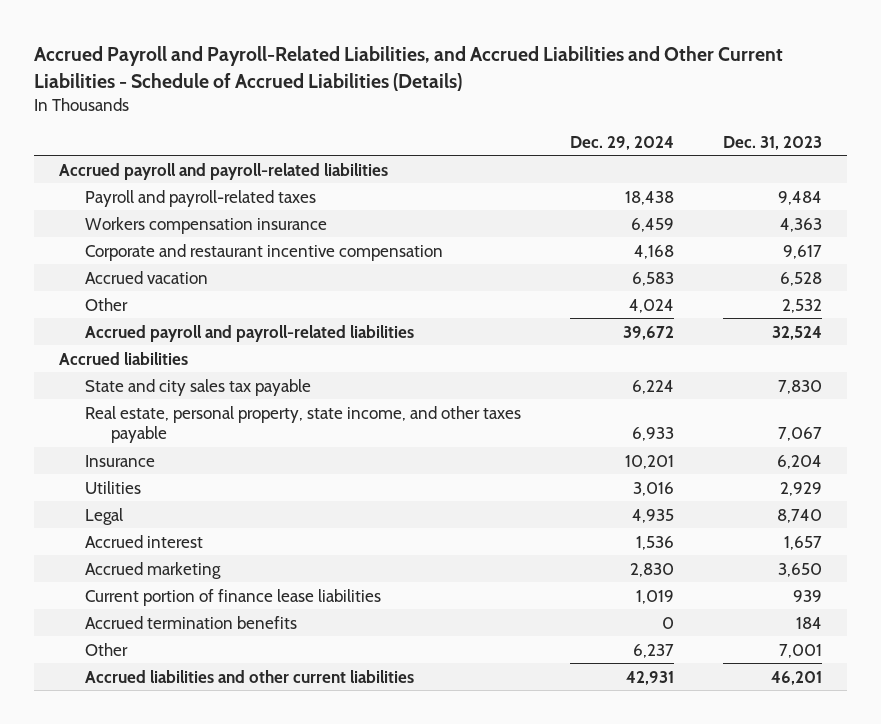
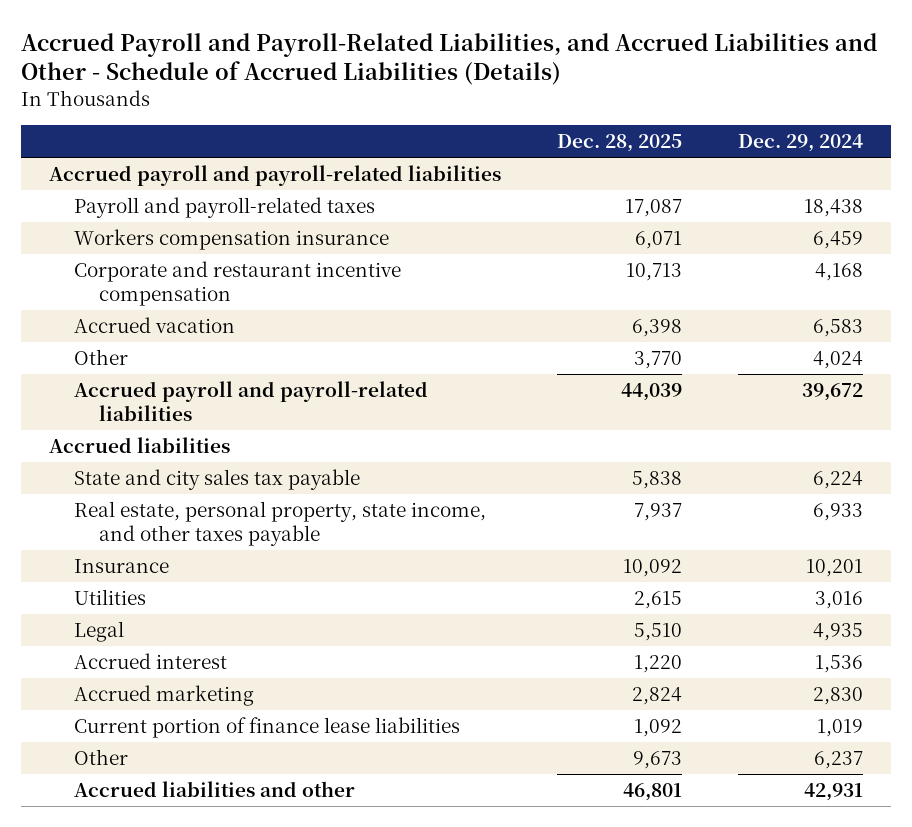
- Accrued Payroll and Payroll-Related Liabilities, and Accrued Liabilities and Other Current Liabilities - Schedule of Accrued Liabilities (Details)
+ Accrued Payroll and Payroll-Related Liabilities, and Accrued Liabilities and Other - Schedule of Accrued Liabilities (Details)
- | Dec. 29, 2024 | Dec. 31, 2023
+ | Dec. 28, 2025 | Dec. 29, 2024
- Accrued termination benefits | 0 | 184
- Accrued liabilities and other current liabilities | 42,931 | 46,201
+ Accrued liabilities and other | 46,801 | 42,931

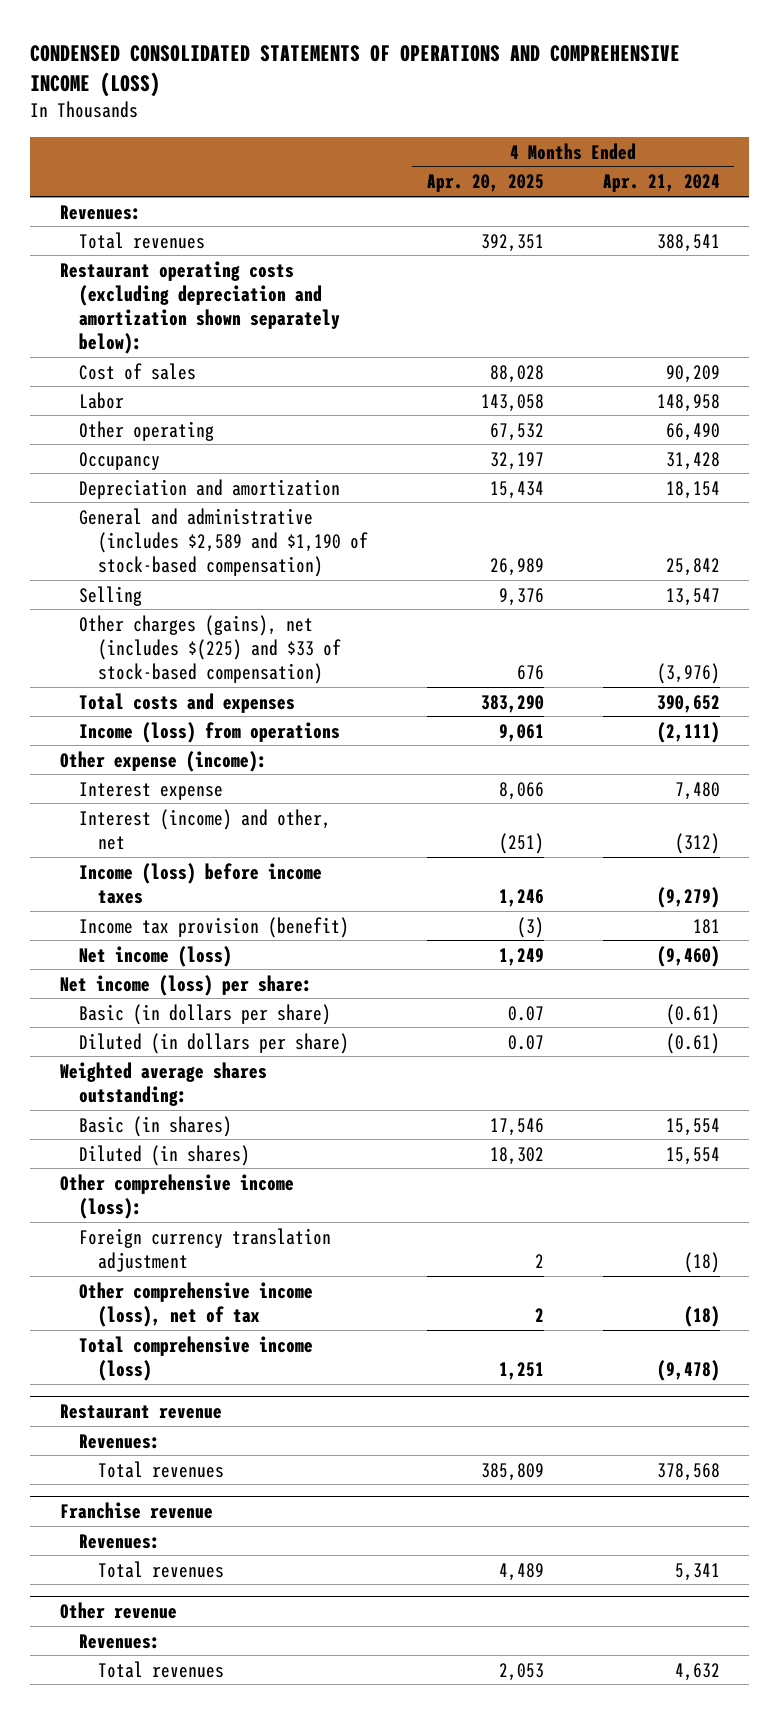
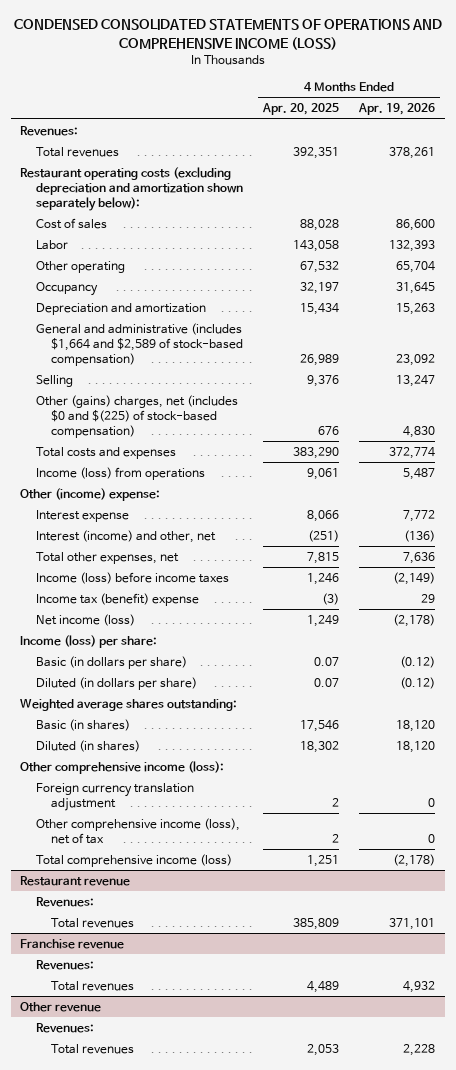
- | 4 Months Ended Apr. 20, 2025 | 4 Months Ended Apr. 21, 2024
+ | 4 Months Ended Apr. 20, 2025 | 4 Months Ended Apr. 19, 2026
- General and administrative (includes $2,589 and $1,190 of stock-based compensation) | 26,989 | 25,842
+ General and administrative (includes $1,664 and $2,589 of stock-based compensation) | 26,989 | 23,092
- Other charges (gains), net (includes $(225) and $33 of stock-based compensation) | 676 | (3,976)
+ Other (gains) charges, net (includes $0 and $(225) of stock-based compensation) | 676 | 4,830
- Other expense (income):
+ Other (income) expense:
+ Total other expenses, net | 7,815 | 7,636
- Income tax provision (benefit) | (3) | 181
+ Income tax (benefit) expense | (3) | 29
- Net income (loss) per share:
+ Income (loss) per share:

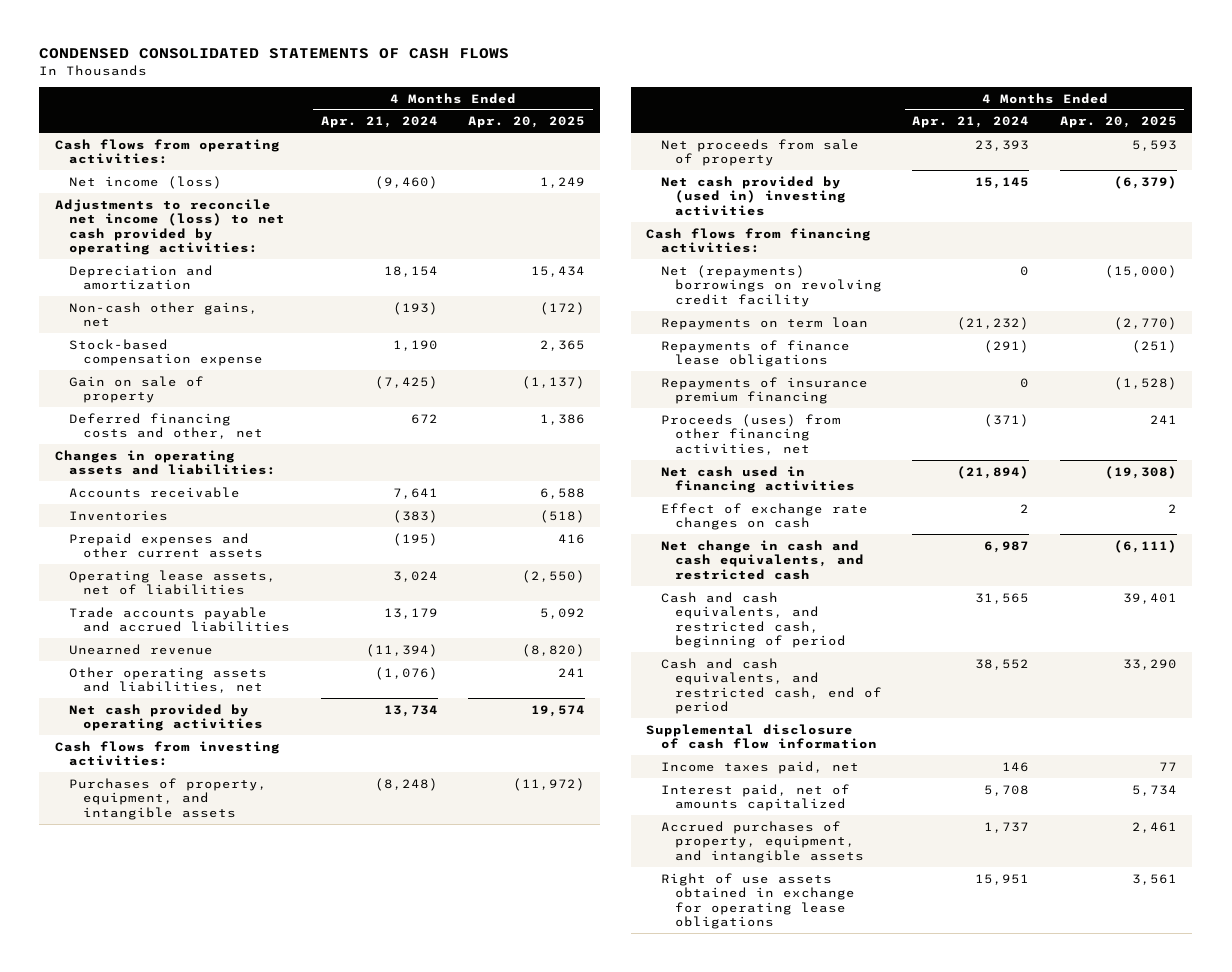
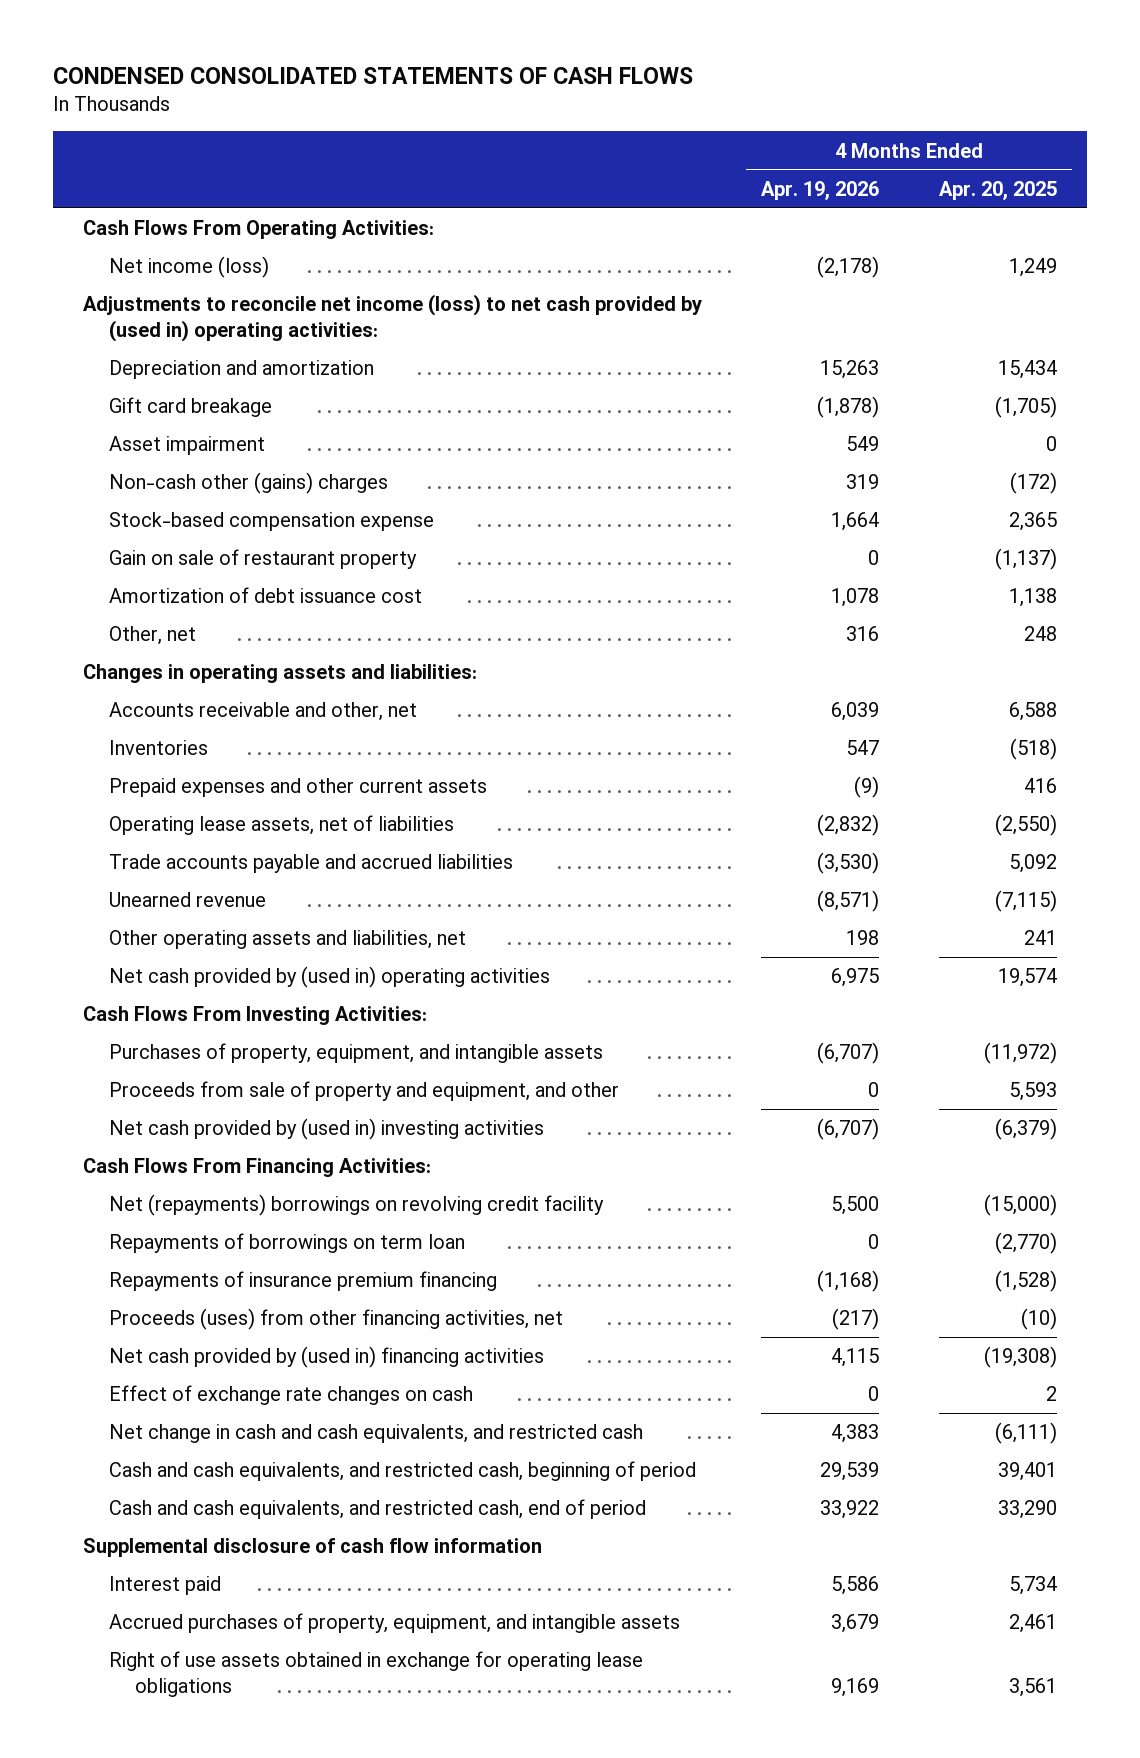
- | 4 Months Ended Apr. 21, 2024 | 4 Months Ended Apr. 20, 2025
+ | 4 Months Ended Apr. 19, 2026 | 4 Months Ended Apr. 20, 2025
- Cash flows from operating activities:
+ Cash Flows From Operating Activities:
- Adjustments to reconcile net income (loss) to net cash provided by operating activities:
+ Adjustments to reconcile net income (loss) to net cash provided by (used in) operating activities:
- Non-cash other gains, net | (193) | (172)
+ Gift card breakage | (1,878) | (1,705)
+ Asset impairment | 549 | 0
+ Non-cash other (gains) charges | 319 | (172)
- Gain on sale of property | (7,425) | (1,137)
- Deferred financing costs and other, net | 672 | 1,386
+ Gain on sale of restaurant property | 0 | (1,137)
+ Amortization of debt issuance cost | 1,078 | 1,138
+ Other, net | 316 | 248
- Accounts receivable | 7,641 | 6,588
+ Accounts receivable and other, net | 6,039 | 6,588
- Unearned revenue | (11,394) | (8,820)
+ Unearned revenue | (8,571) | (7,115)
- Net cash provided by operating activities | 13,734 | 19,574
- Cash flows from investing activities:
+ Net cash provided by (used in) operating activities | 6,975 | 19,574
+ Cash Flows From Investing Activities:
- Net proceeds from sale of property | 23,393 | 5,593
+ Proceeds from sale of property and equipment, and other | 0 | 5,593
- Cash flows from financing activities:
+ Cash Flows From Financing Activities:
- Repayments on term loan | (21,232) | (2,770)
- Repayments of finance lease obligations | (291) | (251)
+ Repayments of borrowings on term loan | 0 | (2,770)
- Proceeds (uses) from other financing activities, net | (371) | 241
- Net cash used in financing activities | (21,894) | (19,308)
+ Proceeds (uses) from other financing activities, net | (217) | (10)
+ Net cash provided by (used in) financing activities | 4,115 | (19,308)
- Income taxes paid, net | 146 | 77
- Interest paid, net of amounts capitalized | 5,708 | 5,734
+ Interest paid | 5,586 | 5,734

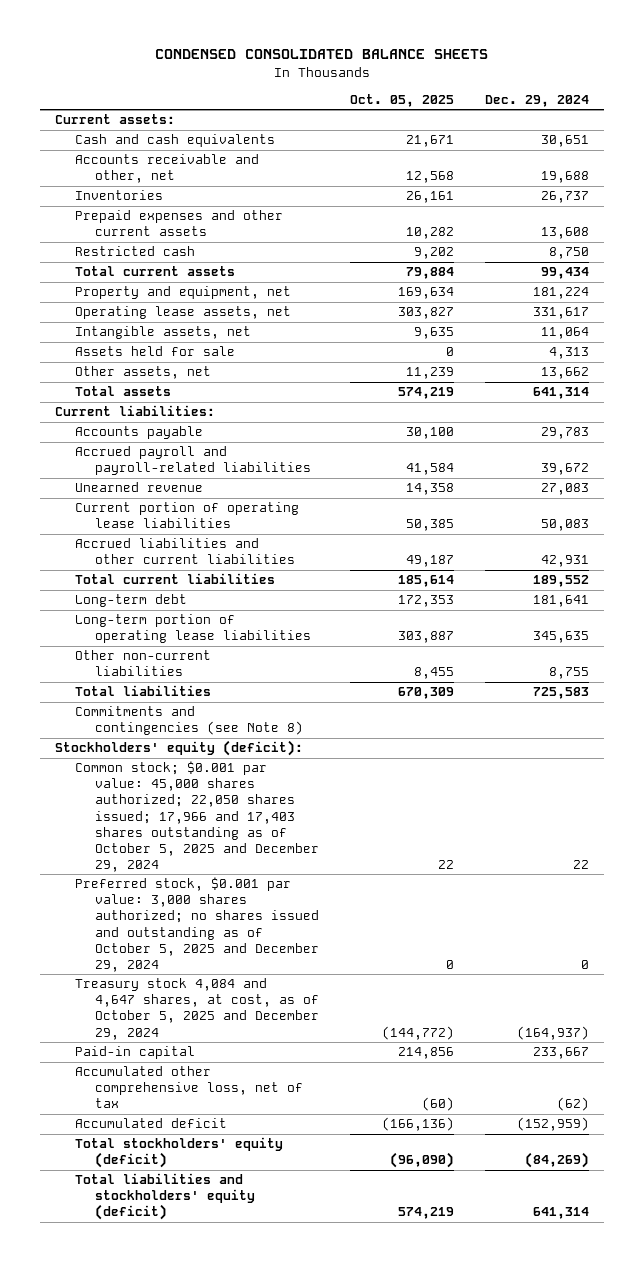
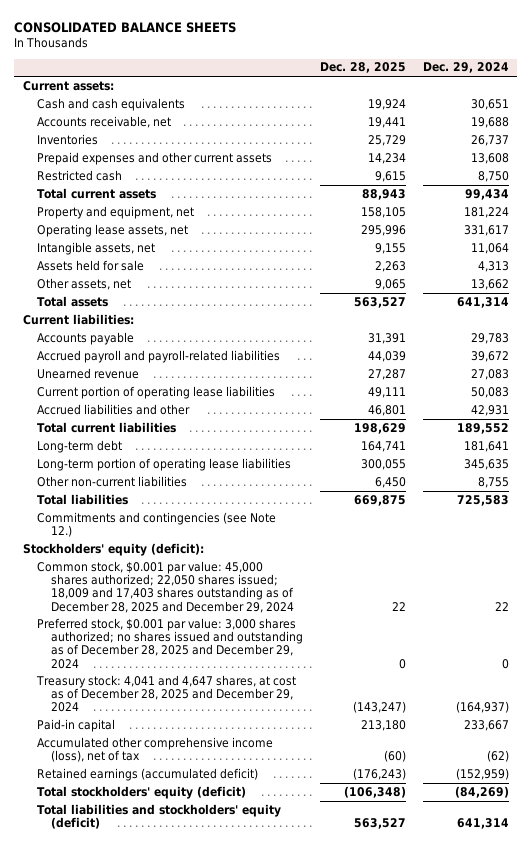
- CONDENSED CONSOLIDATED BALANCE SHEETS
+ CONSOLIDATED BALANCE SHEETS
- | Oct. 05, 2025 | Dec. 29, 2024
+ | Dec. 28, 2025 | Dec. 29, 2024
- Accounts receivable and other, net | 12,568 | 19,688
+ Accounts receivable, net | 19,441 | 19,688
- Accrued liabilities and other current liabilities | 49,187 | 42,931
+ Accrued liabilities and other | 46,801 | 42,931
- Commitments and contingencies (see Note 8)
+ Commitments and contingencies (see Note 12.)
- Common stock; $0.001 par value: 45,000 shares authorized; 22,050 shares issued; 17,966 and 17,403 shares outstanding as of October 5, 2025 and December 29, 2024 | 22 | 22
- Preferred stock, $0.001 par value: 3,000 shares authorized; no shares issued and outstanding as of October 5, 2025 and December 29, 2024 | 0 | 0
- Treasury stock 4,084 and 4,647 shares, at cost, as of October 5, 2025 and December 29, 2024 | (144,772) | (164,937)
+ Common stock, $0.001 par value: 45,000 shares authorized; 22,050 shares issued; 18,009 and 17,403 shares outstanding as of December 28, 2025 and December 29, 2024 | 22 | 22
+ Preferred stock, $0.001 par value: 3,000 shares authorized; no shares issued and outstanding as of December 28, 2025 and December 29, 2024 | 0 | 0
+ Treasury stock: 4,041 and 4,647 shares, at cost as of December 28, 2025 and December 29, 2024 | (143,247) | (164,937)
- Accumulated other comprehensive loss, net of tax | (60) | (62)
- Accumulated deficit | (166,136) | (152,959)
+ Accumulated other comprehensive income (loss), net of tax | (60) | (62)
+ Retained earnings (accumulated deficit) | (176,243) | (152,959)

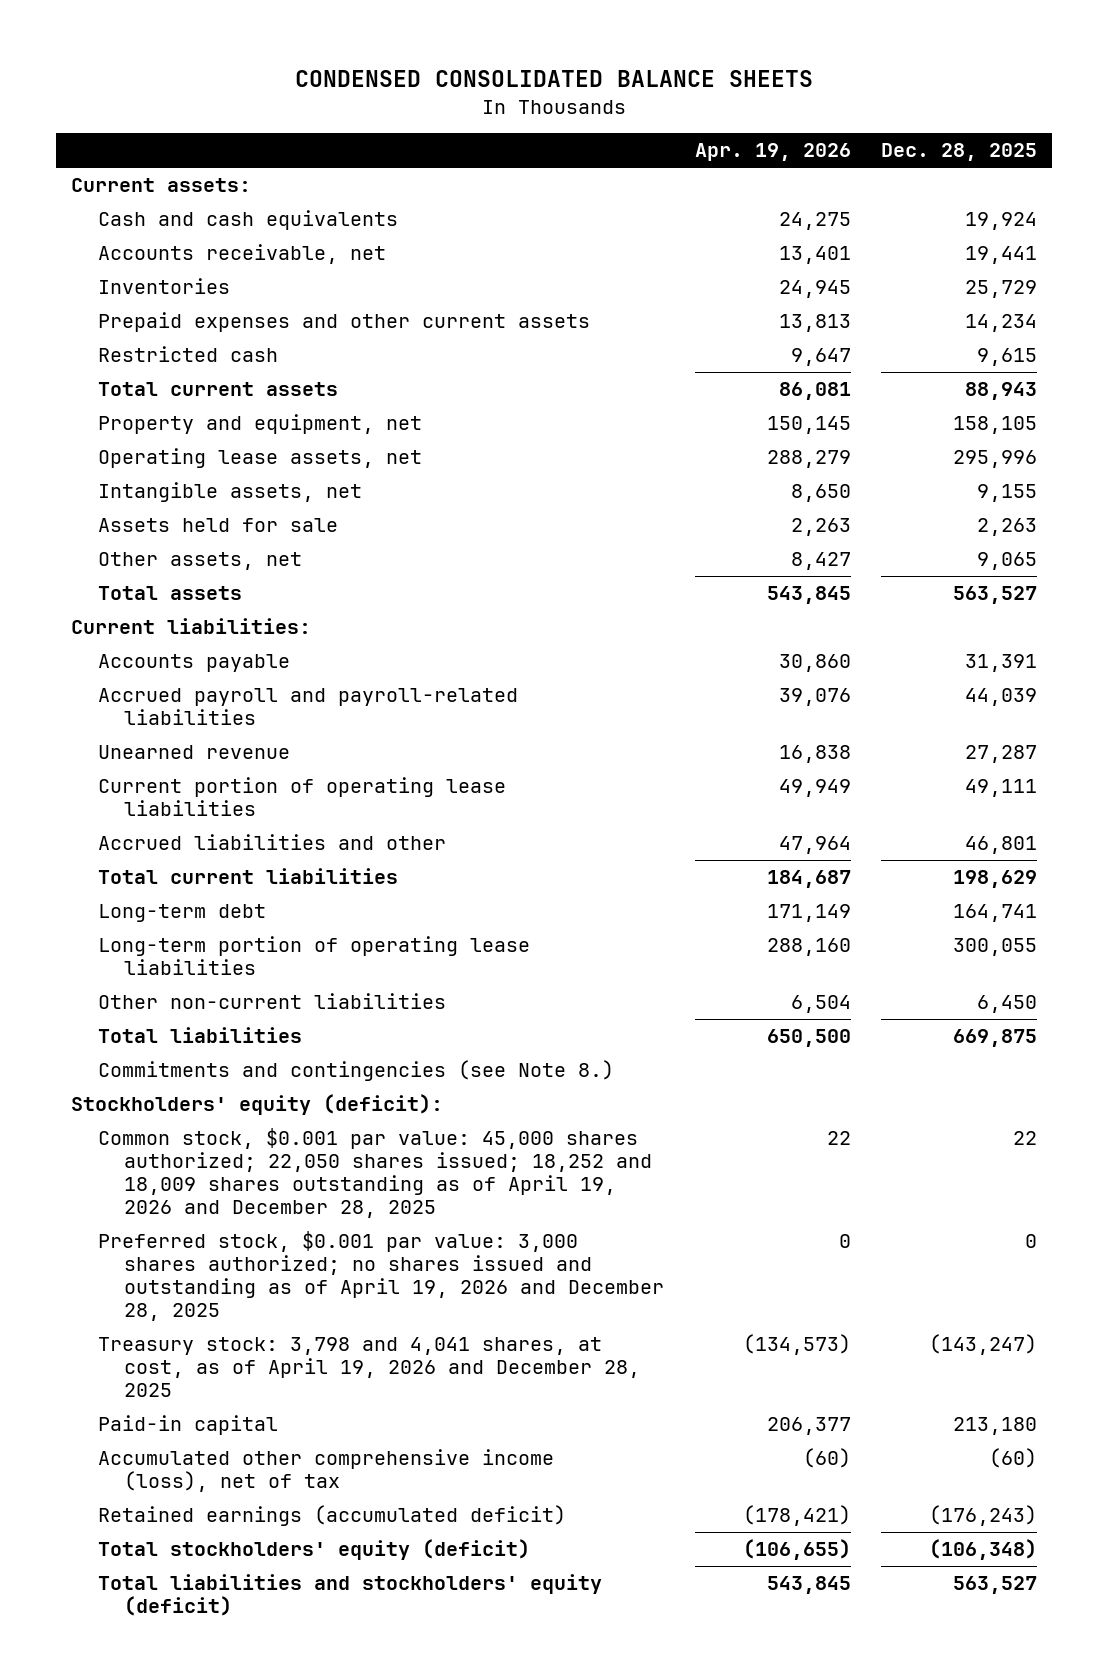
- CONSOLIDATED BALANCE SHEETS
+ CONDENSED CONSOLIDATED BALANCE SHEETS
- | Dec. 28, 2025 | Dec. 29, 2024
+ | Apr. 19, 2026 | Dec. 28, 2025
- Commitments and contingencies (see Note 12.)
+ Commitments and contingencies (see Note 8.)
- Common stock, $0.001 par value: 45,000 shares authorized; 22,050 shares issued; 18,009 and 17,403 shares outstanding as of December 28, 2025 and December 29, 2024 | 22 | 22
- Preferred stock, $0.001 par value: 3,000 shares authorized; no shares issued and outstanding as of December 28, 2025 and December 29, 2024 | 0 | 0
- Treasury stock: 4,041 and 4,647 shares, at cost as of December 28, 2025 and December 29, 2024 | (143,247) | (164,937)
+ Common stock, $0.001 par value: 45,000 shares authorized; 22,050 shares issued; 18,252 and 18,009 shares outstanding as of April 19, 2026 and December 28, 2025 | 22 | 22
+ Preferred stock, $0.001 par value: 3,000 shares authorized; no shares issued and outstanding as of April 19, 2026 and December 28, 2025 | 0 | 0
+ Treasury stock: 3,798 and 4,041 shares, at cost, as of April 19, 2026 and December 28, 2025 | (134,573) | (143,247)

